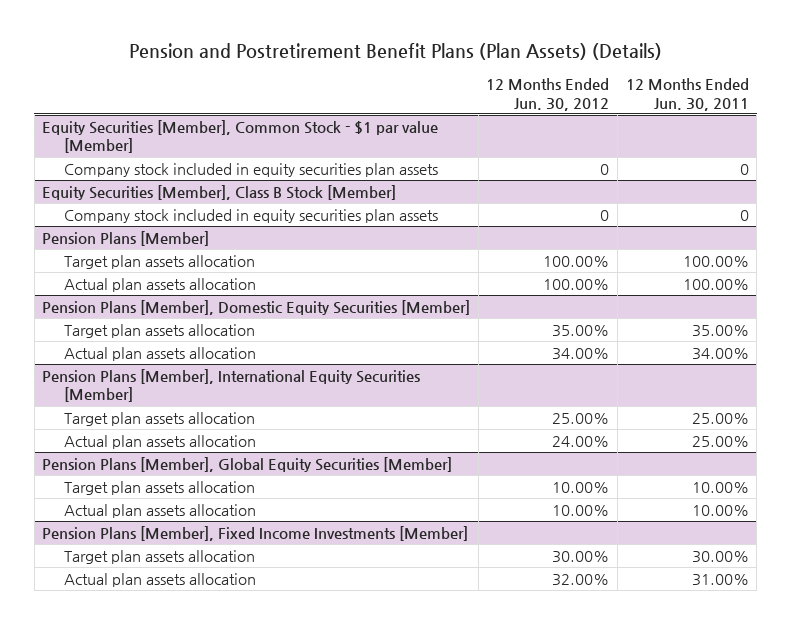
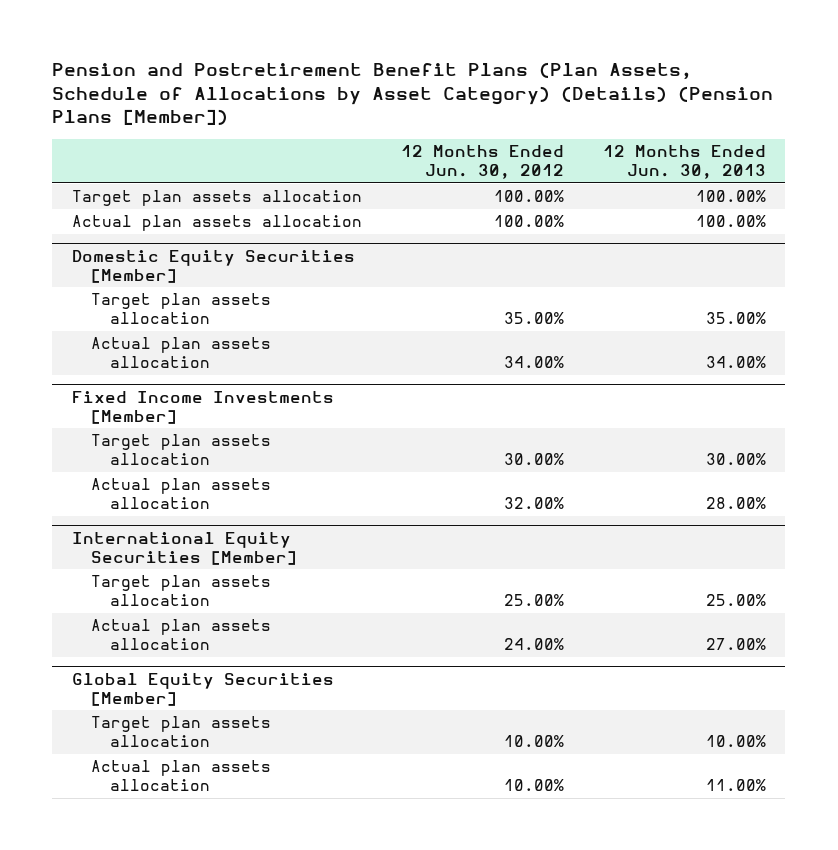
- Pension and Postretirement Benefit Plans (Plan Assets) (Details)
+ Pension and Postretirement Benefit Plans (Plan Assets, Schedule of Allocations by Asset Category) (Details) (Pension Plans [Member])
- | 12 Months Ended Jun. 30, 2012 | 12 Months Ended Jun. 30, 2011
+ | 12 Months Ended Jun. 30, 2012 | 12 Months Ended Jun. 30, 2013
- Equity Securities [Member], Common Stock - $1 par value [Member]
- Company stock included in equity securities plan assets | 0 | 0
- Equity Securities [Member], Class B Stock [Member]
- Company stock included in equity securities plan assets | 0 | 0
- Pension Plans [Member]
- Pension Plans [Member], Domestic Equity Securities [Member]
+ Domestic Equity Securities [Member]
- Pension Plans [Member], International Equity Securities [Member]
+ Fixed Income Investments [Member]
+ Target plan assets allocation | 30.00% | 30.00%
+ Actual plan assets allocation | 32.00% | 28.00%
+ International Equity Securities [Member]
- Pension Plans [Member], Global Equity Securities [Member]
+ Global Equity Securities [Member]
- Pension Plans [Member], Fixed Income Investments [Member]
- Target plan assets allocation | 30.00% | 30.00%
- Actual plan assets allocation | 32.00% | 31.00%

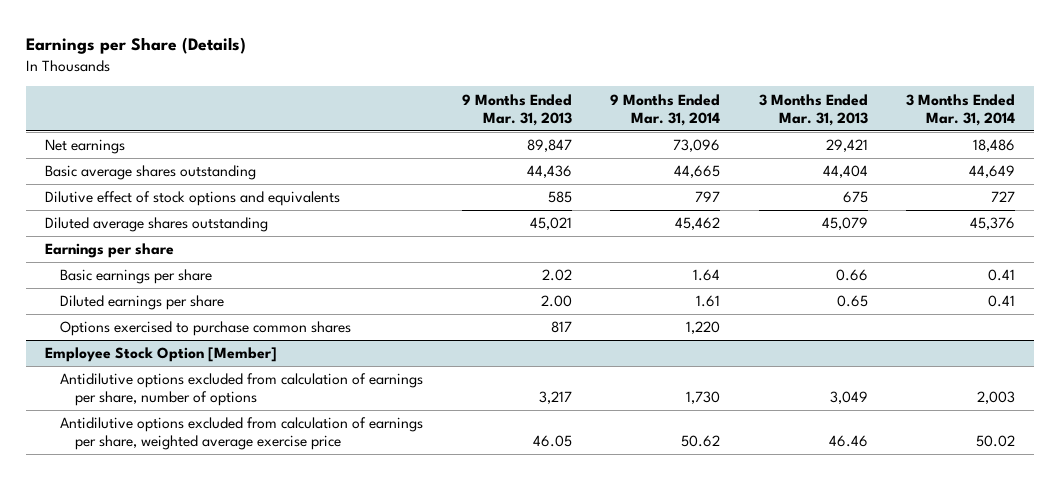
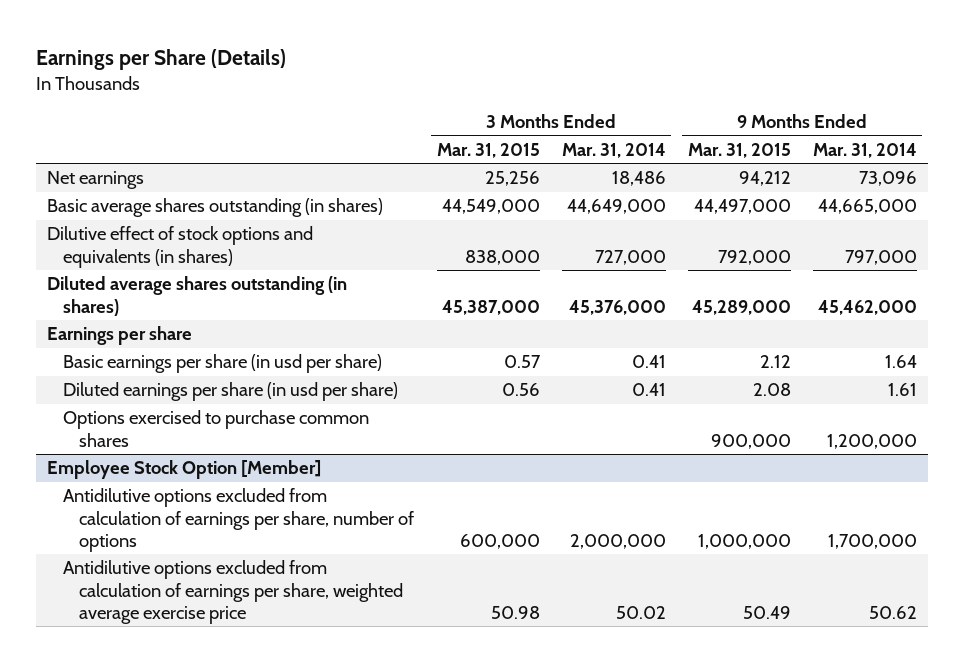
- | 9 Months Ended Mar. 31, 2013 | 9 Months Ended Mar. 31, 2014 | 3 Months Ended Mar. 31, 2013 | 3 Months Ended Mar. 31, 2014
+ | 3 Months Ended Mar. 31, 2015 | 3 Months Ended Mar. 31, 2014 | 9 Months Ended Mar. 31, 2015 | 9 Months Ended Mar. 31, 2014
- Basic average shares outstanding | 44,436 | 44,665 | 44,404 | 44,649
- Dilutive effect of stock options and equivalents | 585 | 797 | 675 | 727
- Diluted average shares outstanding | 45,021 | 45,462 | 45,079 | 45,376
+ Basic average shares outstanding (in shares) | 44,549,000 | 44,649,000 | 44,497,000 | 44,665,000
+ Dilutive effect of stock options and equivalents (in shares) | 838,000 | 727,000 | 792,000 | 797,000
+ Diluted average shares outstanding (in shares) | 45,387,000 | 45,376,000 | 45,289,000 | 45,462,000
- Basic earnings per share | 2.02 | 1.64 | 0.66 | 0.41
- Diluted earnings per share | 2.00 | 1.61 | 0.65 | 0.41
- Options exercised to purchase common shares | 817 | 1,220 | |
+ Basic earnings per share (in usd per share) | 0.57 | 0.41 | 2.12 | 1.64
+ Diluted earnings per share (in usd per share) | 0.56 | 0.41 | 2.08 | 1.61
+ Options exercised to purchase common shares | | | 900,000 | 1,200,000
@ Employee Stock Option [Member]
- Antidilutive options excluded from calculation of earnings per share, number of options | 3,217 | 1,730 | 3,049 | 2,003
+ Antidilutive options excluded from calculation of earnings per share, number of options | 600,000 | 2,000,000 | 1,000,000 | 1,700,000

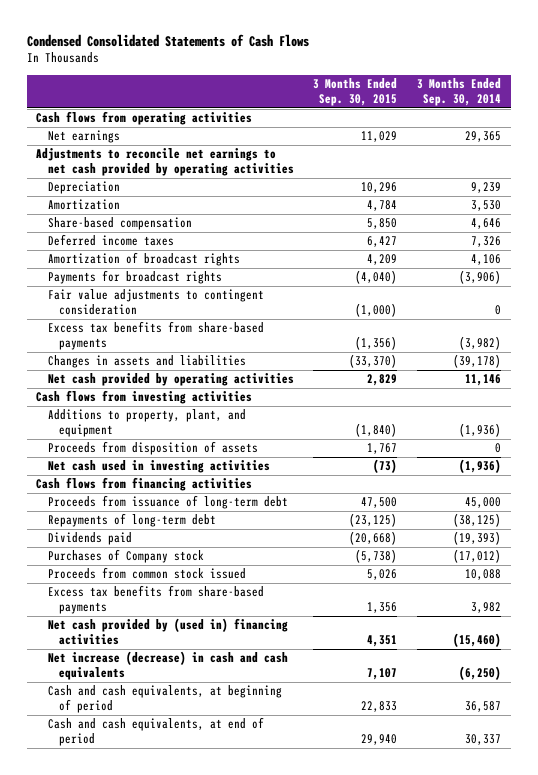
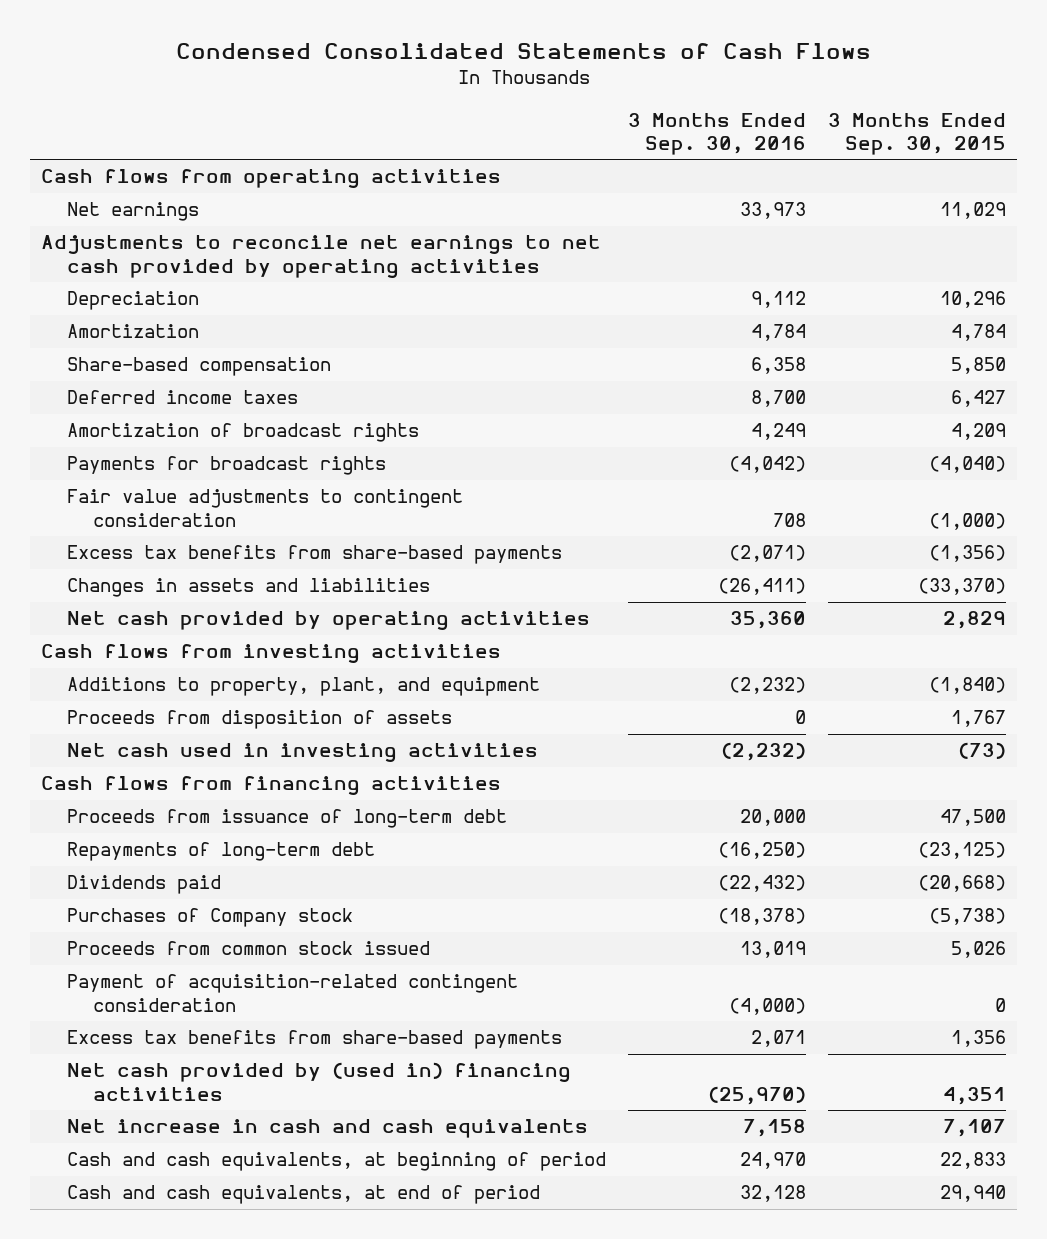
- | 3 Months Ended Sep. 30, 2015 | 3 Months Ended Sep. 30, 2014
+ | 3 Months Ended Sep. 30, 2016 | 3 Months Ended Sep. 30, 2015
+ Payment of acquisition-related contingent consideration | (4,000) | 0
- Net increase (decrease) in cash and cash equivalents | 7,107 | (6,250)
+ Net increase in cash and cash equivalents | 7,158 | 7,107

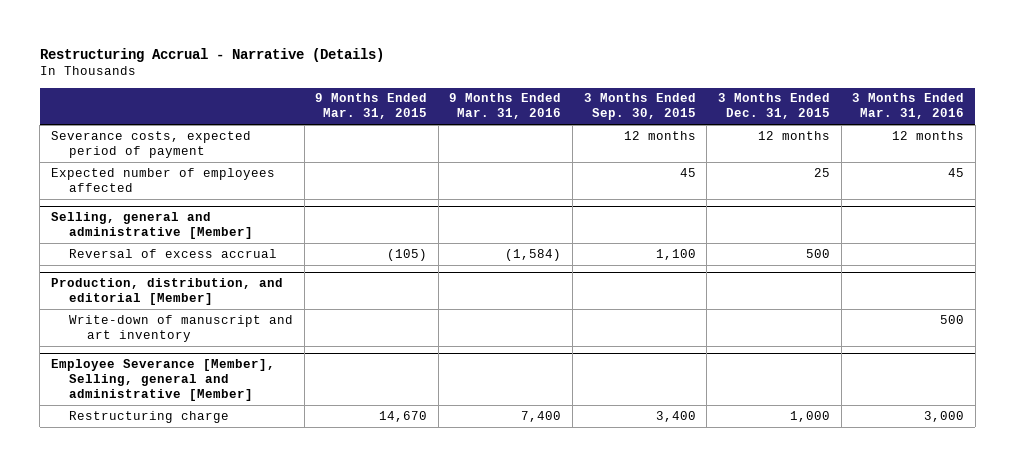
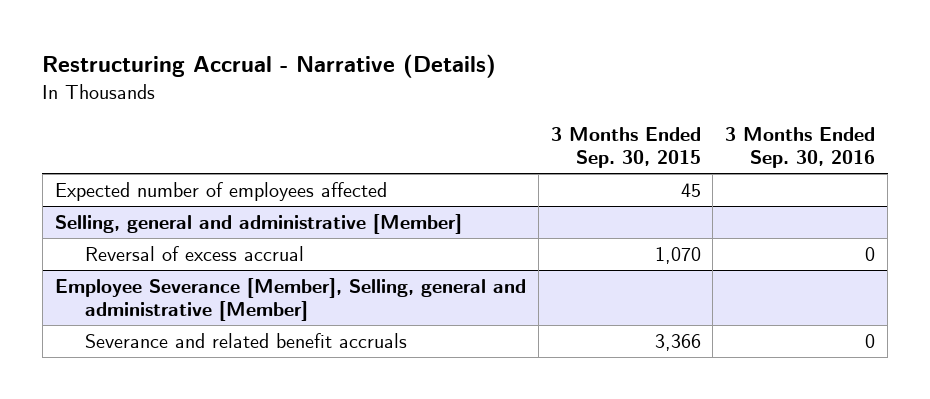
- | 9 Months Ended Mar. 31, 2015 | 9 Months Ended Mar. 31, 2016 | 3 Months Ended Sep. 30, 2015 | 3 Months Ended Dec. 31, 2015 | 3 Months Ended Mar. 31, 2016
+ | 3 Months Ended Sep. 30, 2015 | 3 Months Ended Sep. 30, 2016
- Severance costs, expected period of payment | | | 12 months | 12 months | 12 months
@ Selling, general and administrative [Member]
- Reversal of excess accrual | (105) | (1,584) | 1,100 | 500 |
- Production, distribution, and editorial [Member]
- Write-down of manuscript and art inventory | | | | | 500
@ Selling, general and administrative [Member]
+ Reversal of excess accrual | 1,070 | 0
@ Employee Severance [Member], Selling, general and administrative [Member]
- Restructuring charge | 14,670 | 7,400 | 3,400 | 1,000 | 3,000
+ Severance and related benefit accruals | 3,366 | 0

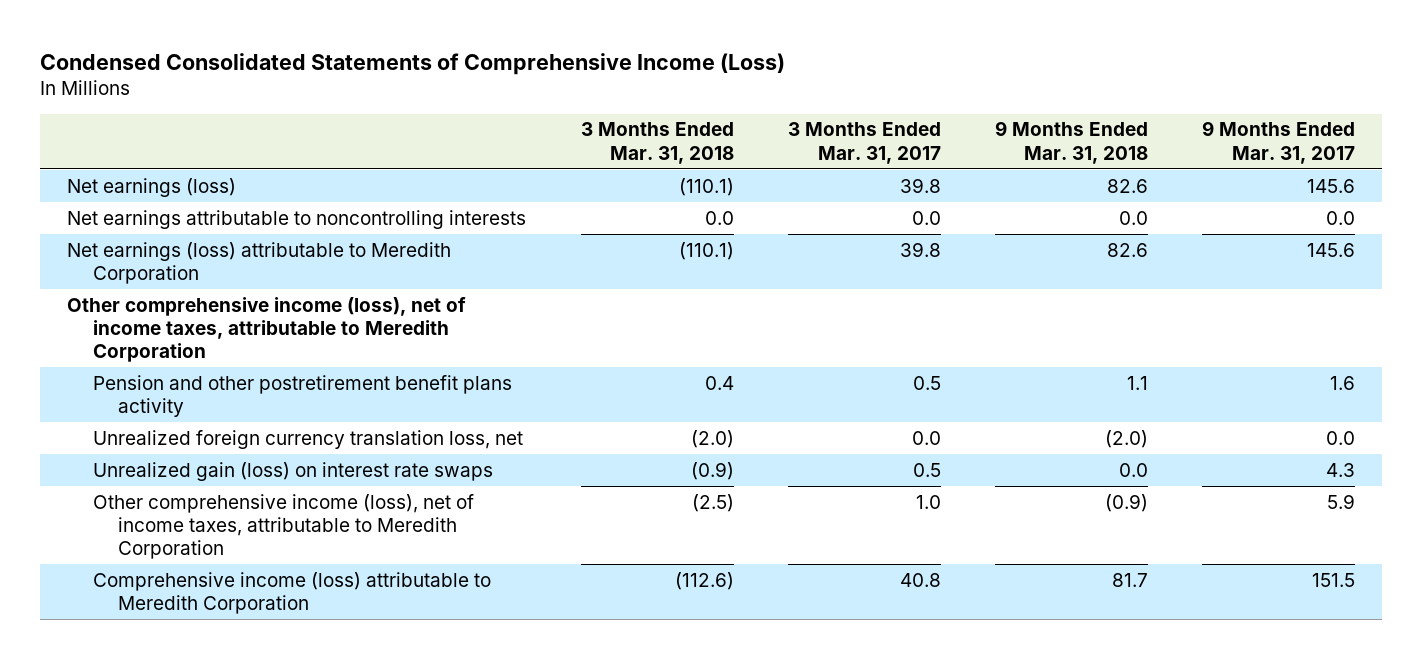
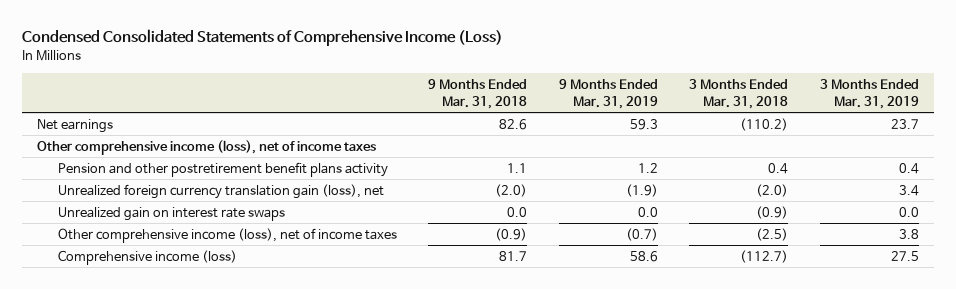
- | 3 Months Ended Mar. 31, 2018 | 3 Months Ended Mar. 31, 2017 | 9 Months Ended Mar. 31, 2018 | 9 Months Ended Mar. 31, 2017
+ | 9 Months Ended Mar. 31, 2018 | 9 Months Ended Mar. 31, 2019 | 3 Months Ended Mar. 31, 2018 | 3 Months Ended Mar. 31, 2019
- Net earnings (loss) | (110.1) | 39.8 | 82.6 | 145.6
- Net earnings attributable to noncontrolling interests | 0.0 | 0.0 | 0.0 | 0.0
- Net earnings (loss) attributable to Meredith Corporation | (110.1) | 39.8 | 82.6 | 145.6
- Other comprehensive income (loss), net of income taxes, attributable to Meredith Corporation
+ Net earnings | 82.6 | 59.3 | (110.2) | 23.7
+ Other comprehensive income (loss), net of income taxes
- Unrealized foreign currency translation loss, net | (2.0) | 0.0 | (2.0) | 0.0
- Unrealized gain (loss) on interest rate swaps | (0.9) | 0.5 | 0.0 | 4.3
- Other comprehensive income (loss), net of income taxes, attributable to Meredith Corporation | (2.5) | 1.0 | (0.9) | 5.9
- Comprehensive income (loss) attributable to Meredith Corporation | (112.6) | 40.8 | 81.7 | 151.5
+ Unrealized foreign currency translation gain (loss), net | (2.0) | (1.9) | (2.0) | 3.4
+ Unrealized gain on interest rate swaps | 0.0 | 0.0 | (0.9) | 0.0
+ Other comprehensive income (loss), net of income taxes | (0.9) | (0.7) | (2.5) | 3.8
+ Comprehensive income (loss) | 81.7 | 58.6 | (112.7) | 27.5

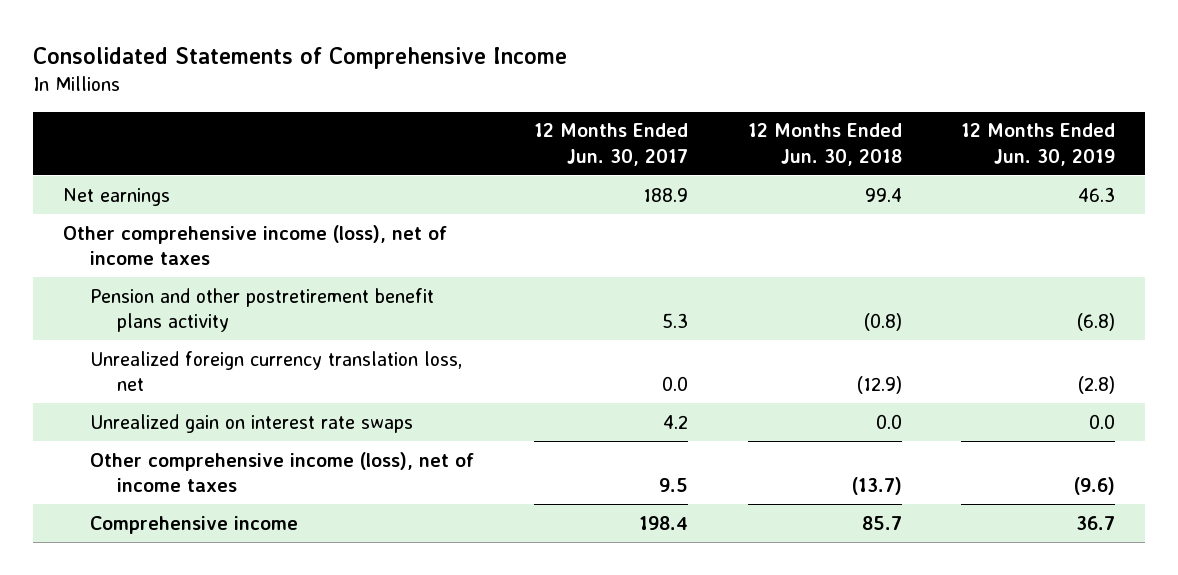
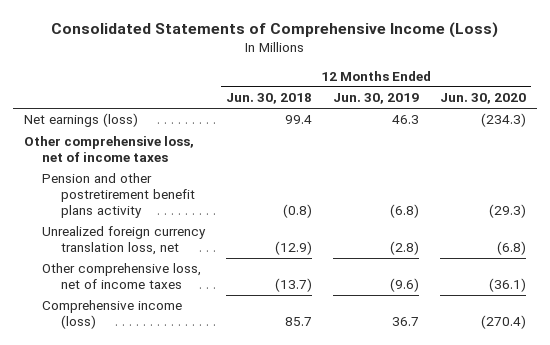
- Consolidated Statements of Comprehensive Income
+ Consolidated Statements of Comprehensive Income (Loss)
- | 12 Months Ended Jun. 30, 2017 | 12 Months Ended Jun. 30, 2018 | 12 Months Ended Jun. 30, 2019
+ | 12 Months Ended Jun. 30, 2018 | 12 Months Ended Jun. 30, 2019 | 12 Months Ended Jun. 30, 2020
- Net earnings | 188.9 | 99.4 | 46.3
- Other comprehensive income (loss), net of income taxes
+ Net earnings (loss) | 99.4 | 46.3 | (234.3)
+ Other comprehensive loss, net of income taxes
- Unrealized gain on interest rate swaps | 4.2 | 0.0 | 0.0
- Other comprehensive income (loss), net of income taxes | 9.5 | (13.7) | (9.6)
- Comprehensive income | 198.4 | 85.7 | 36.7
+ Other comprehensive loss, net of income taxes | (13.7) | (9.6) | (36.1)
+ Comprehensive income (loss) | 85.7 | 36.7 | (270.4)

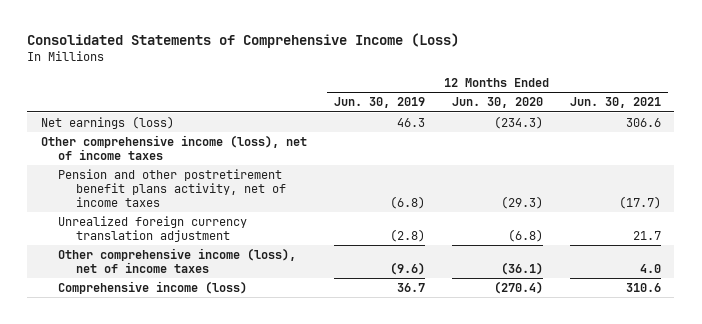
- | 12 Months Ended Jun. 30, 2018 | 12 Months Ended Jun. 30, 2019 | 12 Months Ended Jun. 30, 2020
+ | 12 Months Ended Jun. 30, 2019 | 12 Months Ended Jun. 30, 2020 | 12 Months Ended Jun. 30, 2021
- Other comprehensive loss, net of income taxes
- Pension and other postretirement benefit plans activity | (0.8) | (6.8) | (29.3)
- Unrealized foreign currency translation loss, net | (12.9) | (2.8) | (6.8)
- Other comprehensive loss, net of income taxes | (13.7) | (9.6) | (36.1)
+ Other comprehensive income (loss), net of income taxes
+ Pension and other postretirement benefit plans activity, net of income taxes | (6.8) | (29.3) | (17.7)
+ Unrealized foreign currency translation adjustment | (2.8) | (6.8) | 21.7
+ Other comprehensive income (loss), net of income taxes | (9.6) | (36.1) | 4.0

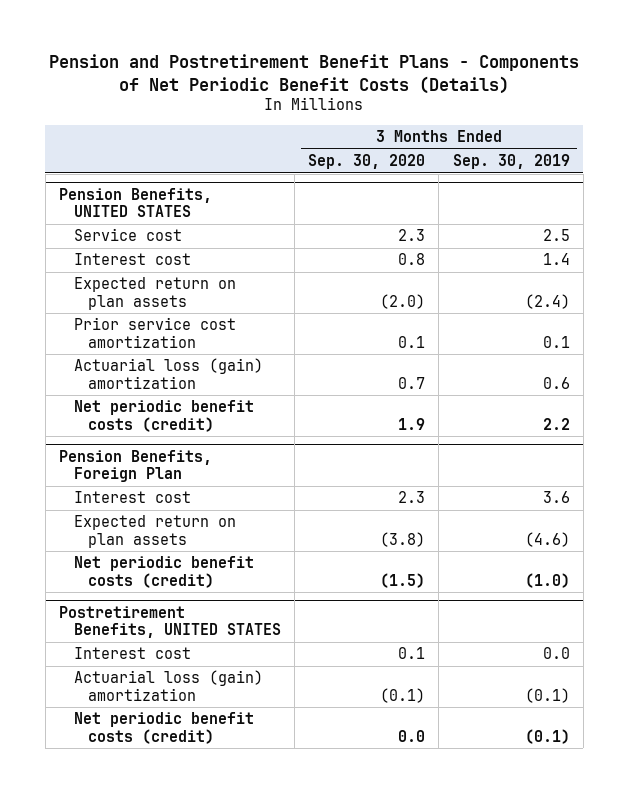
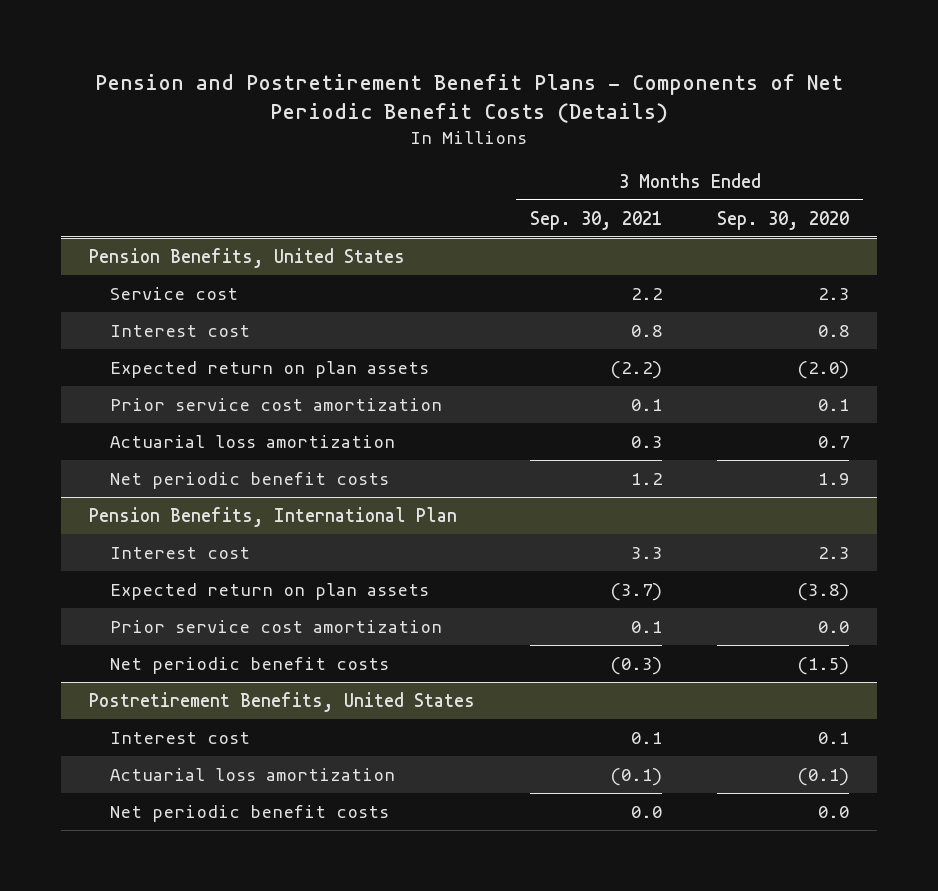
- | 3 Months Ended Sep. 30, 2020 | 3 Months Ended Sep. 30, 2019
+ | 3 Months Ended Sep. 30, 2021 | 3 Months Ended Sep. 30, 2020
- Pension Benefits, UNITED STATES
+ Pension Benefits, United States
- Actuarial loss (gain) amortization | 0.7 | 0.6
- Net periodic benefit costs (credit) | 1.9 | 2.2
- Pension Benefits, Foreign Plan
+ Actuarial loss amortization | 0.3 | 0.7
+ Net periodic benefit costs | 1.2 | 1.9
+ Pension Benefits, International Plan
- Net periodic benefit costs (credit) | (1.5) | (1.0)
- Postretirement Benefits, UNITED STATES
+ Prior service cost amortization | 0.1 | 0.0
+ Net periodic benefit costs | (0.3) | (1.5)
+ Postretirement Benefits, United States
- Actuarial loss (gain) amortization | (0.1) | (0.1)
- Net periodic benefit costs (credit) | 0.0 | (0.1)
+ Actuarial loss amortization | (0.1) | (0.1)
+ Net periodic benefit costs | 0.0 | 0.0

